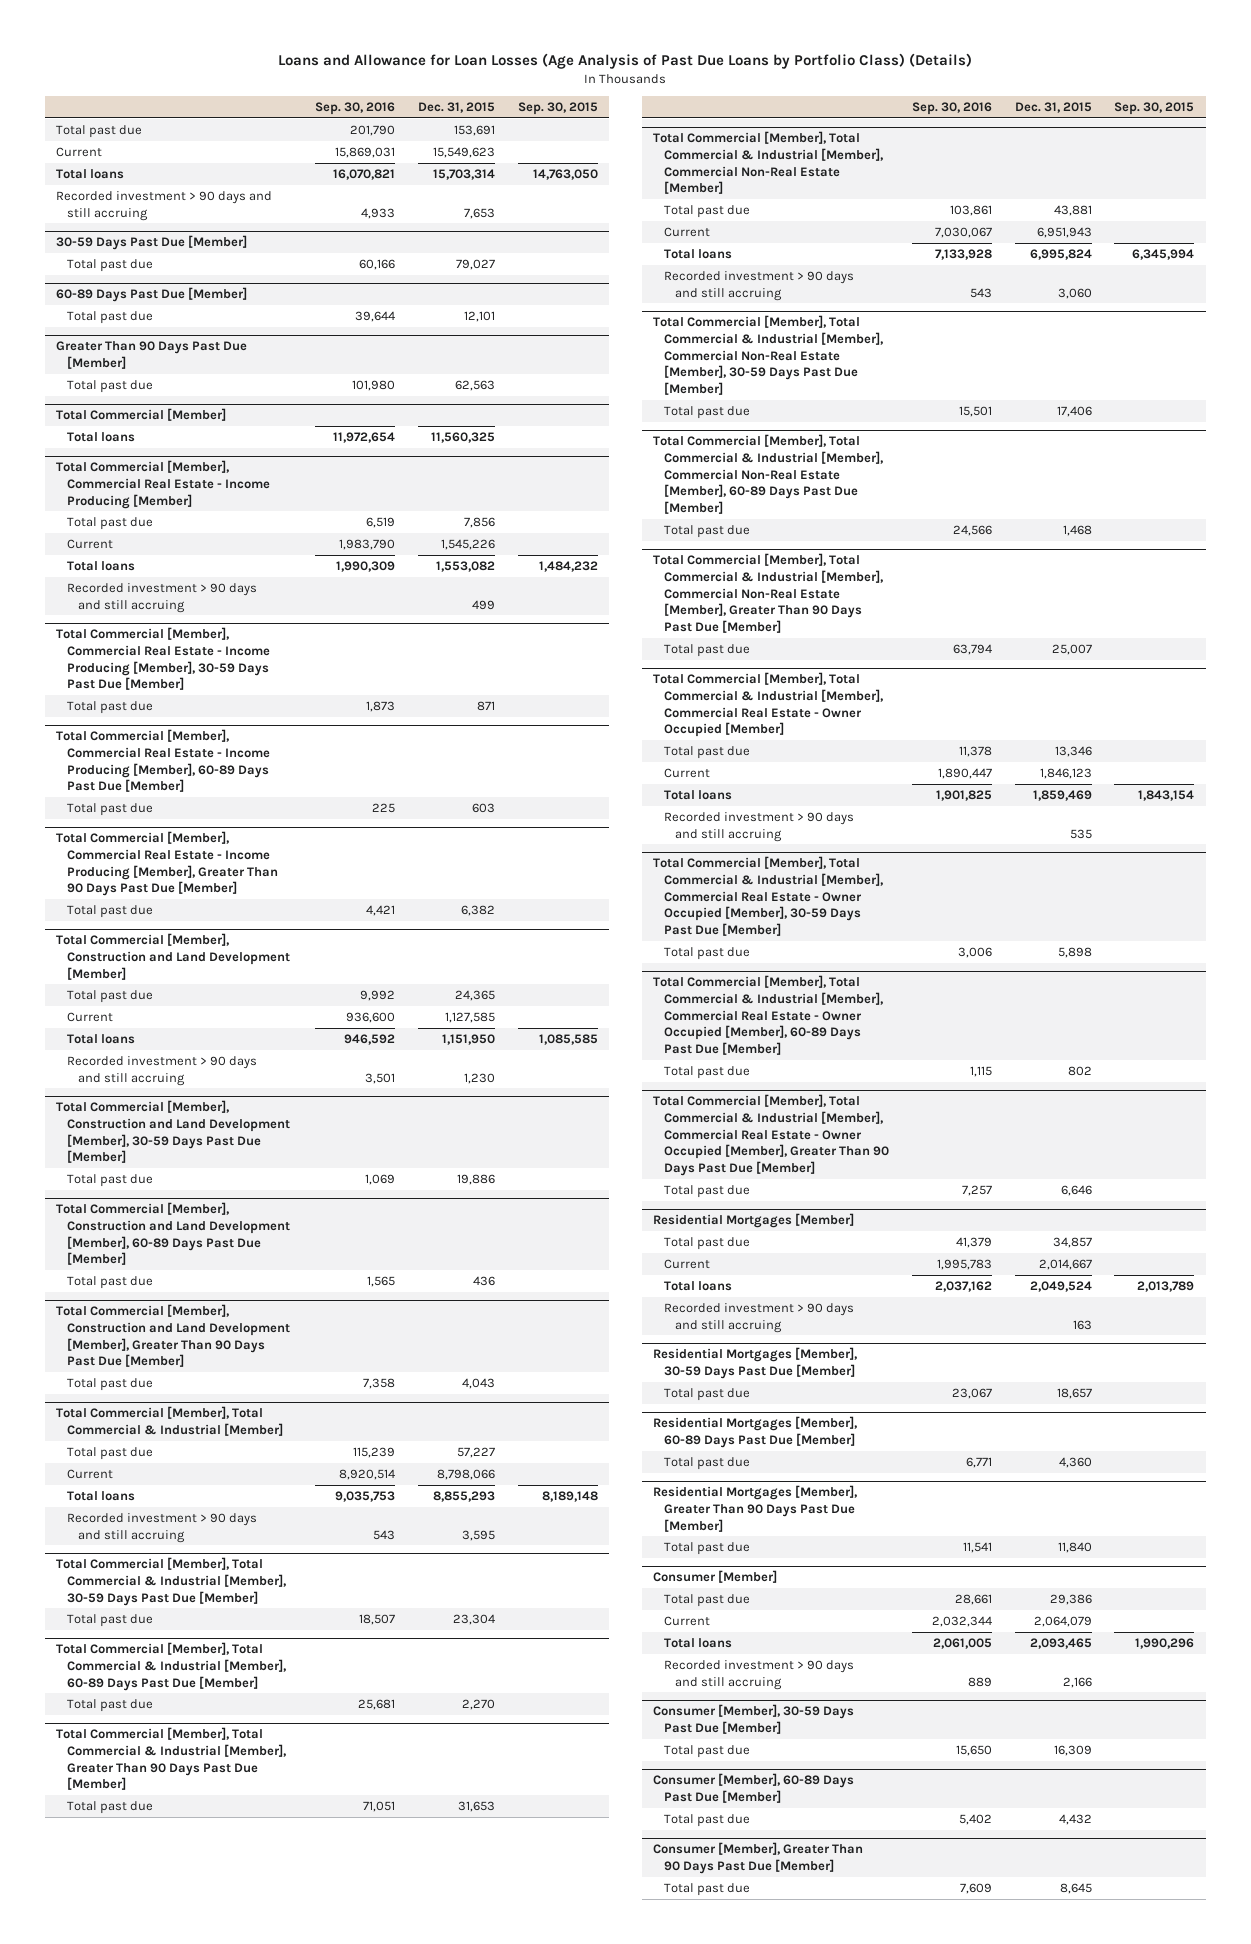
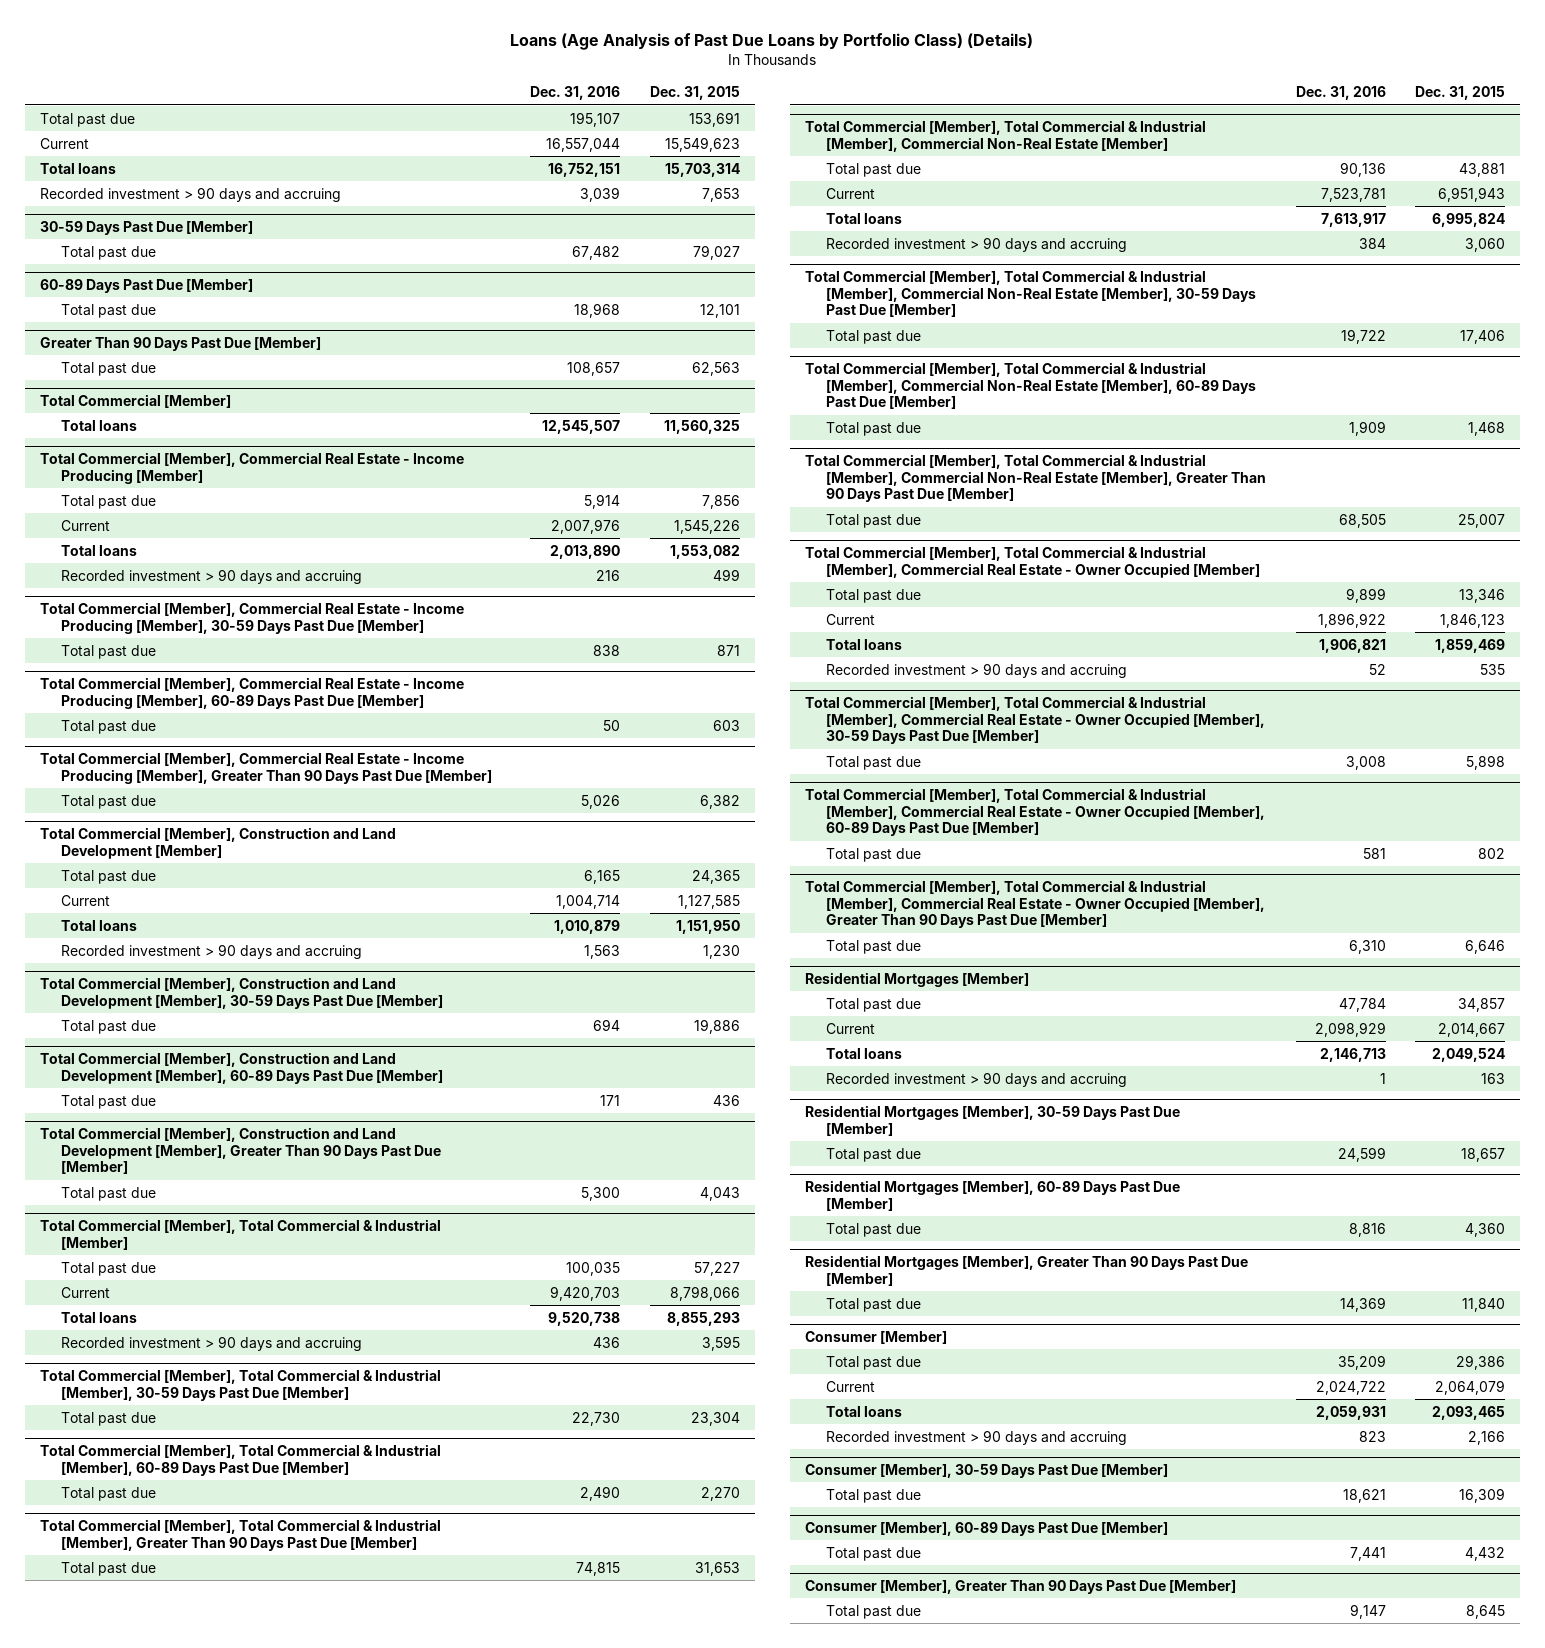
- Loans and Allowance for Loan Losses (Age Analysis of Past Due Loans by Portfolio Class) (Details)
+ Loans (Age Analysis of Past Due Loans by Portfolio Class) (Details)
- | Sep. 30, 2016 | Dec. 31, 2015 | Sep. 30, 2015
+ | Dec. 31, 2016 | Dec. 31, 2015
- Recorded investment > 90 days and still accruing | 4,933 | 7,653 |
+ Recorded investment > 90 days and accruing | 3,039 | 7,653
@ Total Commercial [Member], Commercial Real Estate - Income Producing [Member]
- Recorded investment > 90 days and still accruing | | 499 |
+ Recorded investment > 90 days and accruing | 216 | 499
@ Total Commercial [Member], Construction and Land Development [Member]
- Recorded investment > 90 days and still accruing | 3,501 | 1,230 |
+ Recorded investment > 90 days and accruing | 1,563 | 1,230
@ Total Commercial [Member], Total Commercial & Industrial [Member]
- Recorded investment > 90 days and still accruing | 543 | 3,595 |
+ Recorded investment > 90 days and accruing | 436 | 3,595
@ Total Commercial [Member], Total Commercial & Industrial [Member], Commercial Non-Real Estate [Member]
- Recorded investment > 90 days and still accruing | 543 | 3,060 |
+ Recorded investment > 90 days and accruing | 384 | 3,060
@ Total Commercial [Member], Total Commercial & Industrial [Member], Commercial Real Estate - Owner Occupied [Member]
- Recorded investment > 90 days and still accruing | | 535 |
+ Recorded investment > 90 days and accruing | 52 | 535
@ Residential Mortgages [Member]
- Recorded investment > 90 days and still accruing | | 163 |
+ Recorded investment > 90 days and accruing | 1 | 163
@ Consumer [Member]
- Recorded investment > 90 days and still accruing | 889 | 2,166 |
+ Recorded investment > 90 days and accruing | 823 | 2,166

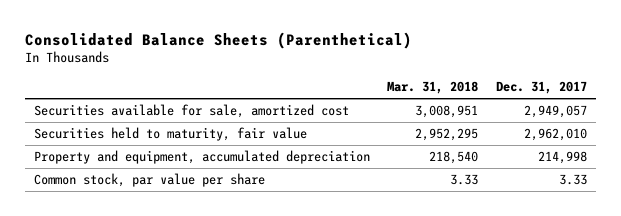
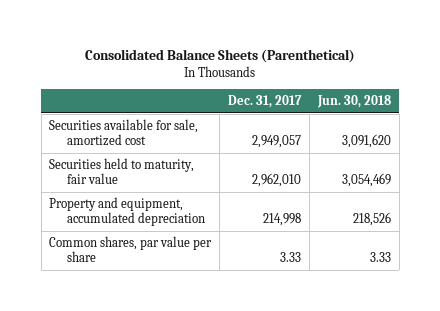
- | Mar. 31, 2018 | Dec. 31, 2017
+ | Dec. 31, 2017 | Jun. 30, 2018
- Common stock, par value per share | 3.33 | 3.33
+ Common shares, par value per share | 3.33 | 3.33

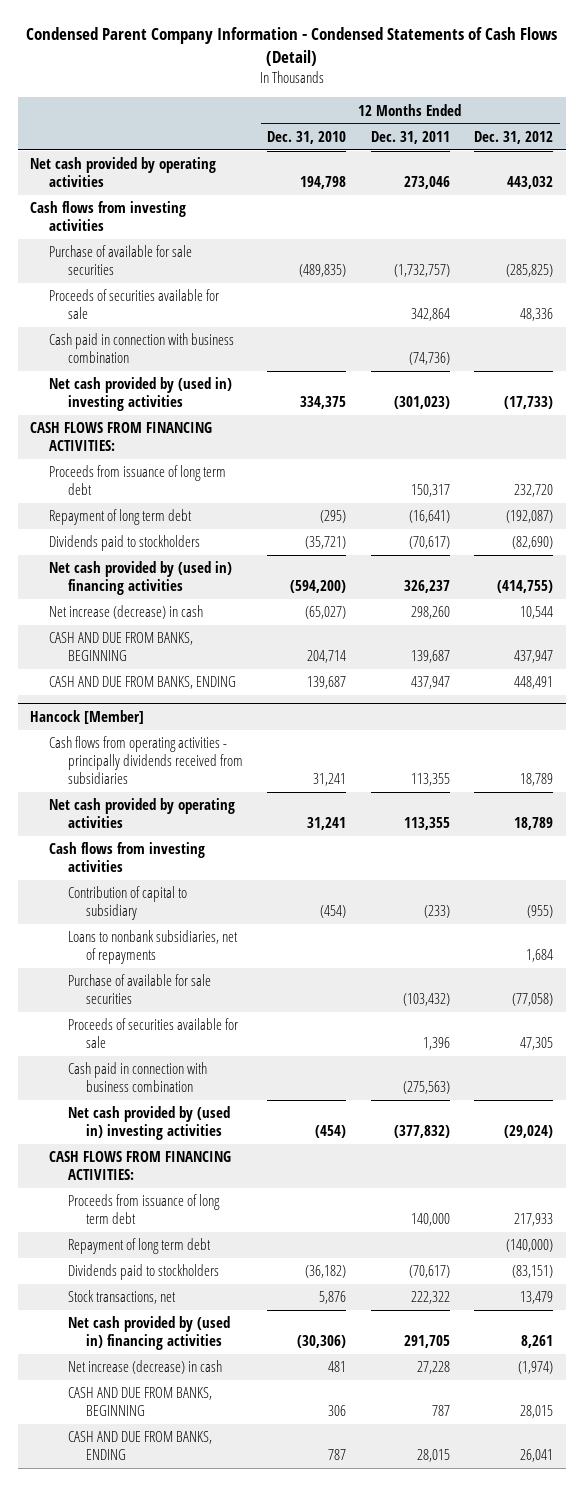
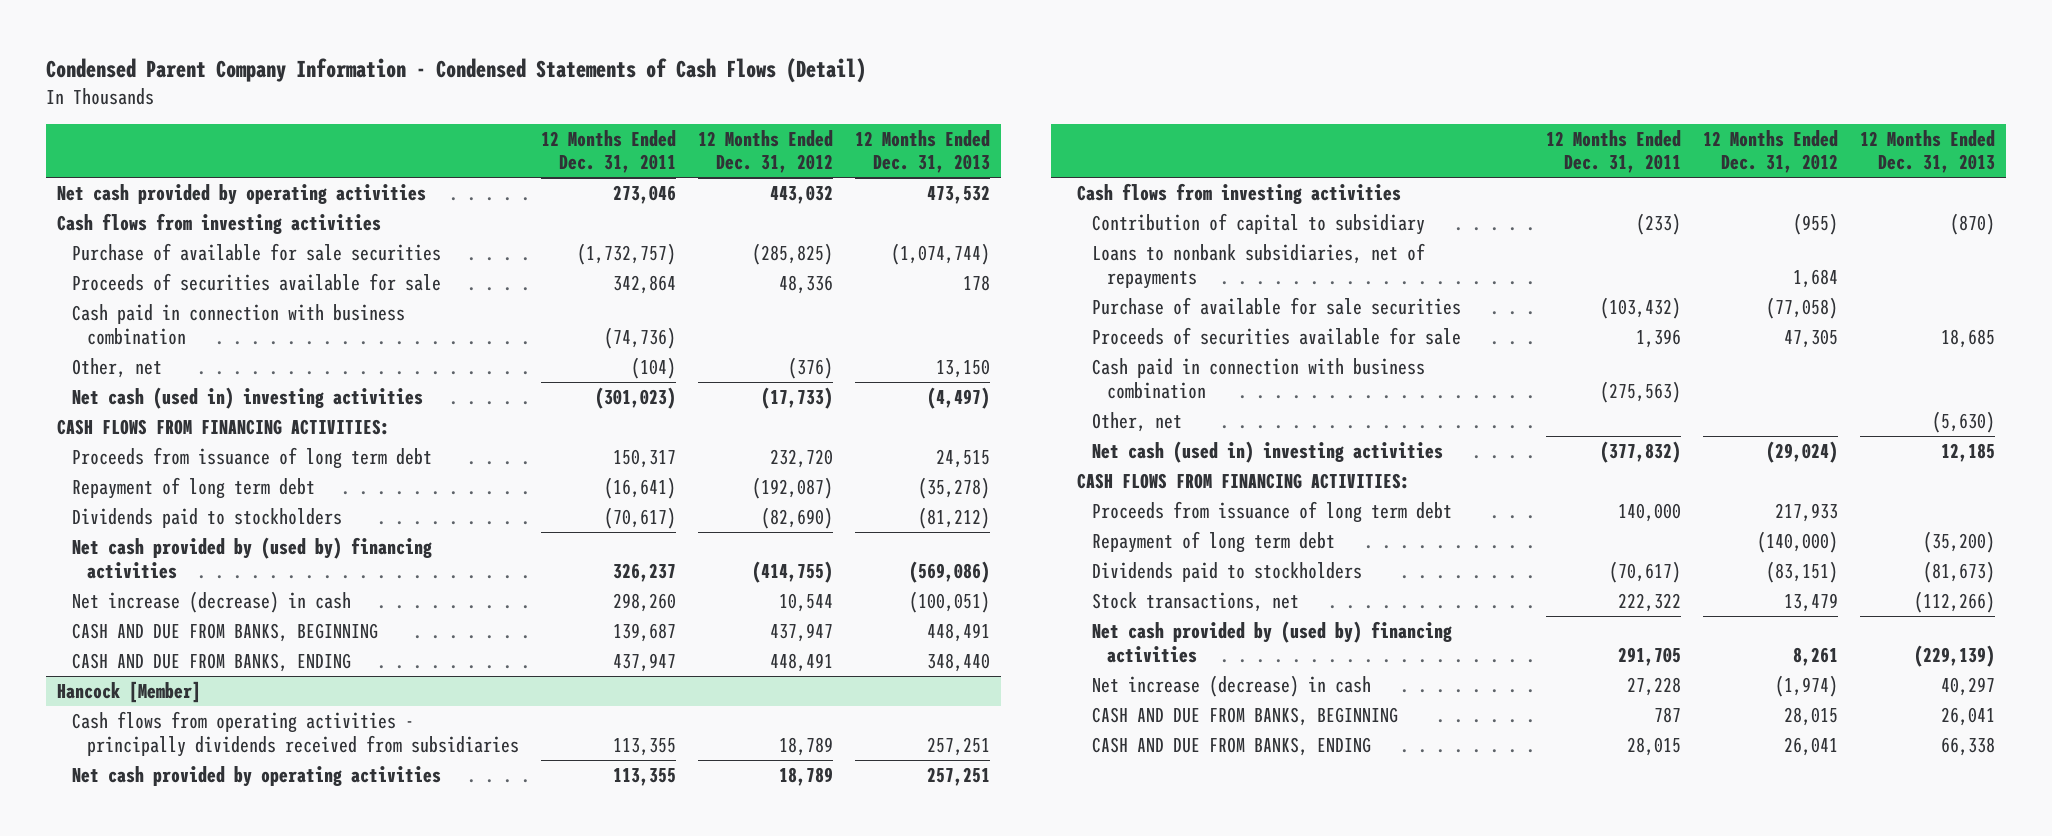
- | 12 Months Ended Dec. 31, 2010 | 12 Months Ended Dec. 31, 2011 | 12 Months Ended Dec. 31, 2012
+ | 12 Months Ended Dec. 31, 2011 | 12 Months Ended Dec. 31, 2012 | 12 Months Ended Dec. 31, 2013
- Net cash provided by (used in) investing activities | 334,375 | (301,023) | (17,733)
+ Other, net | (104) | (376) | 13,150
+ Net cash (used in) investing activities | (301,023) | (17,733) | (4,497)
- Net cash provided by (used in) financing activities | (594,200) | 326,237 | (414,755)
+ Net cash provided by (used by) financing activities | 326,237 | (414,755) | (569,086)
@ Hancock [Member]
- Net cash provided by (used in) investing activities | (454) | (377,832) | (29,024)
+ Other, net | | | (5,630)
+ Net cash (used in) investing activities | (377,832) | (29,024) | 12,185
- Net cash provided by (used in) financing activities | (30,306) | 291,705 | 8,261
+ Net cash provided by (used by) financing activities | 291,705 | 8,261 | (229,139)

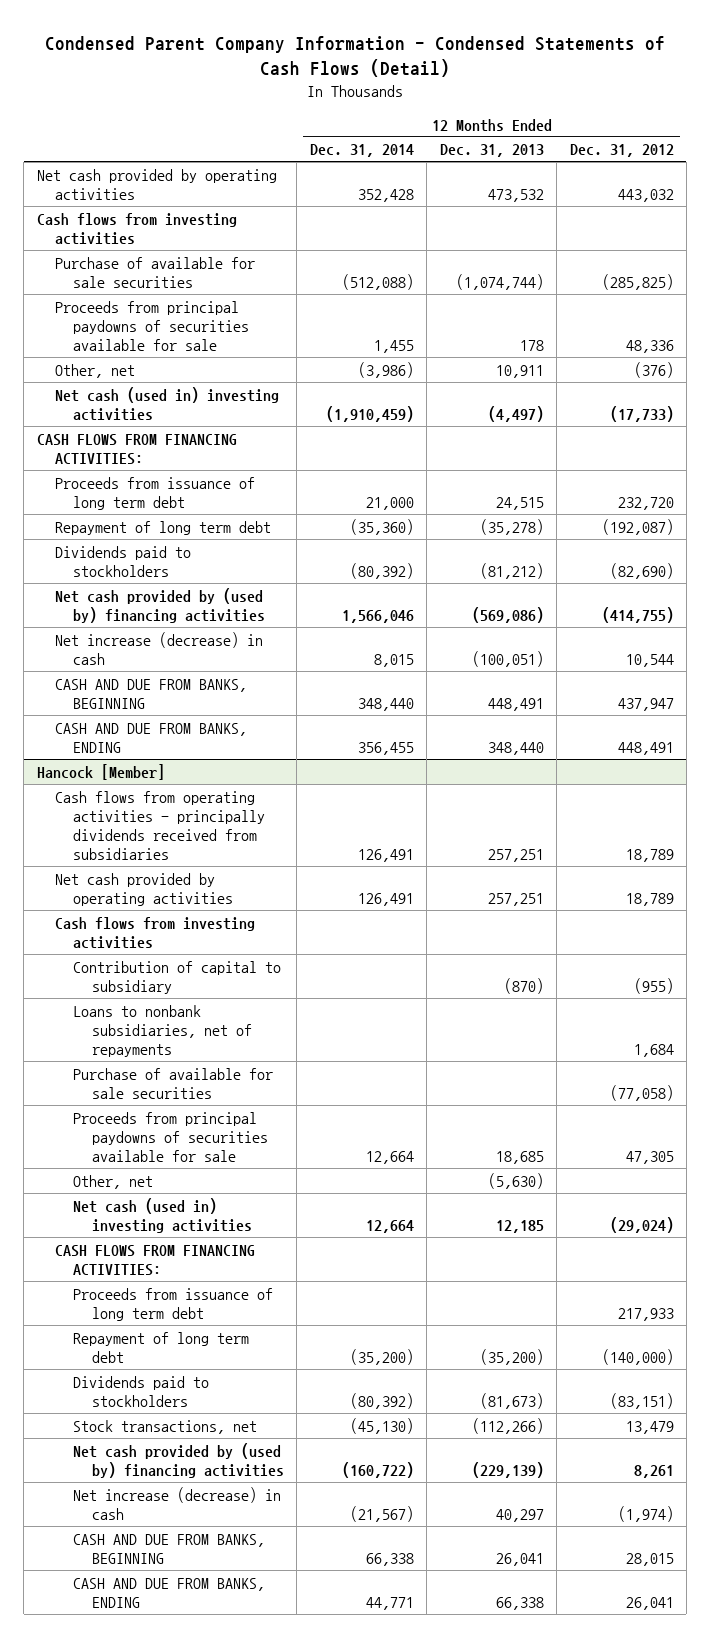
- | 12 Months Ended Dec. 31, 2011 | 12 Months Ended Dec. 31, 2012 | 12 Months Ended Dec. 31, 2013
+ | 12 Months Ended Dec. 31, 2014 | 12 Months Ended Dec. 31, 2013 | 12 Months Ended Dec. 31, 2012
- Proceeds of securities available for sale | 342,864 | 48,336 | 178
- Cash paid in connection with business combination | (74,736) | |
- Other, net | (104) | (376) | 13,150
+ Proceeds from principal paydowns of securities available for sale | 1,455 | 178 | 48,336
+ Other, net | (3,986) | 10,911 | (376)
@ Hancock [Member]
- Proceeds of securities available for sale | 1,396 | 47,305 | 18,685
- Cash paid in connection with business combination | (275,563) | |
+ Proceeds from principal paydowns of securities available for sale | 12,664 | 18,685 | 47,305

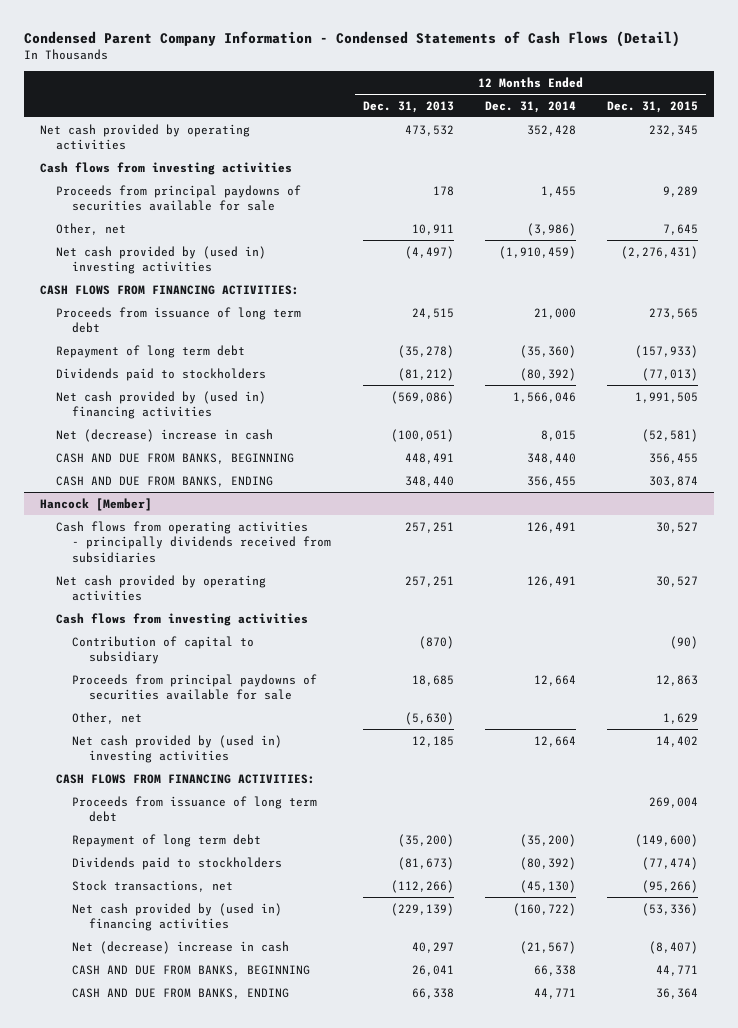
- | 12 Months Ended Dec. 31, 2014 | 12 Months Ended Dec. 31, 2013 | 12 Months Ended Dec. 31, 2012
+ | 12 Months Ended Dec. 31, 2013 | 12 Months Ended Dec. 31, 2014 | 12 Months Ended Dec. 31, 2015
- Purchase of available for sale securities | (512,088) | (1,074,744) | (285,825)
- Net cash (used in) investing activities | (1,910,459) | (4,497) | (17,733)
+ Net cash provided by (used in) investing activities | (4,497) | (1,910,459) | (2,276,431)
- Net cash provided by (used by) financing activities | 1,566,046 | (569,086) | (414,755)
- Net increase (decrease) in cash | 8,015 | (100,051) | 10,544
+ Net cash provided by (used in) financing activities | (569,086) | 1,566,046 | 1,991,505
+ Net (decrease) increase in cash | (100,051) | 8,015 | (52,581)
@ Hancock [Member]
- Loans to nonbank subsidiaries, net of repayments | | | 1,684
- Purchase of available for sale securities | | | (77,058)
- Net cash (used in) investing activities | 12,664 | 12,185 | (29,024)
+ Net cash provided by (used in) investing activities | 12,185 | 12,664 | 14,402
- Net cash provided by (used by) financing activities | (160,722) | (229,139) | 8,261
- Net increase (decrease) in cash | (21,567) | 40,297 | (1,974)
+ Net cash provided by (used in) financing activities | (229,139) | (160,722) | (53,336)
+ Net (decrease) increase in cash | 40,297 | (21,567) | (8,407)

